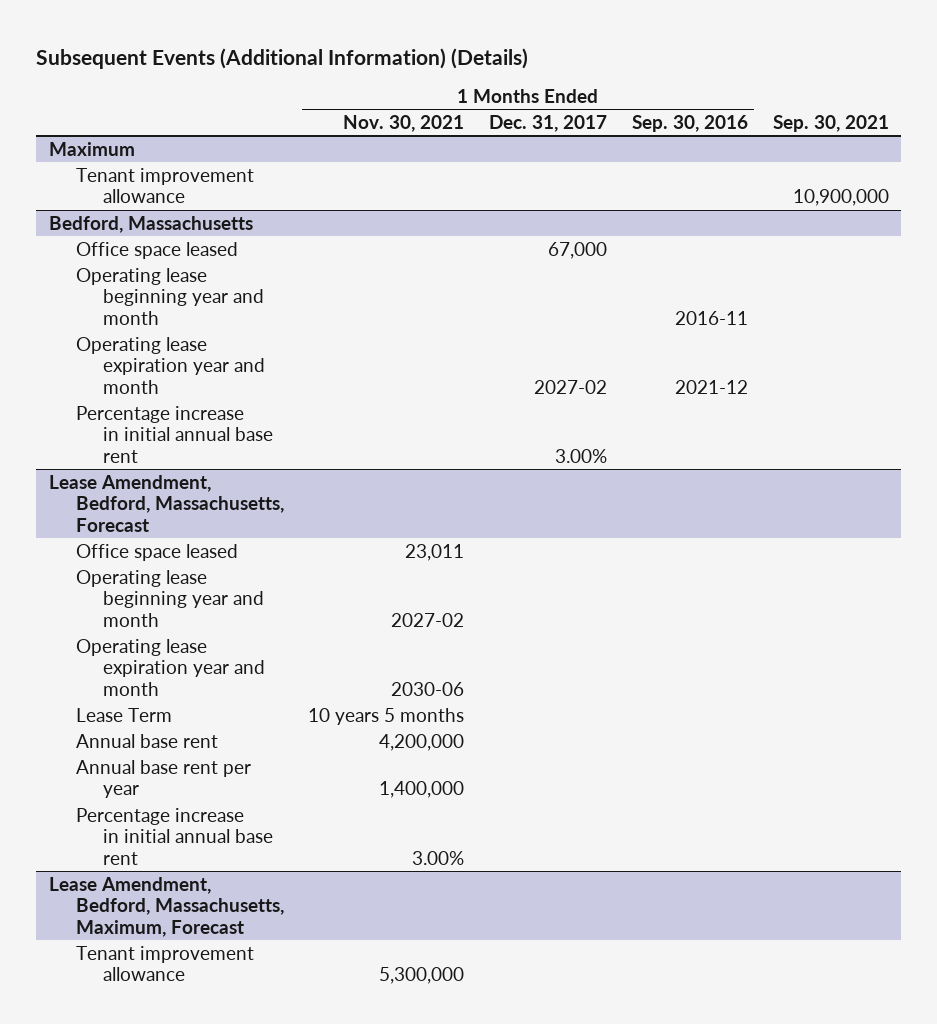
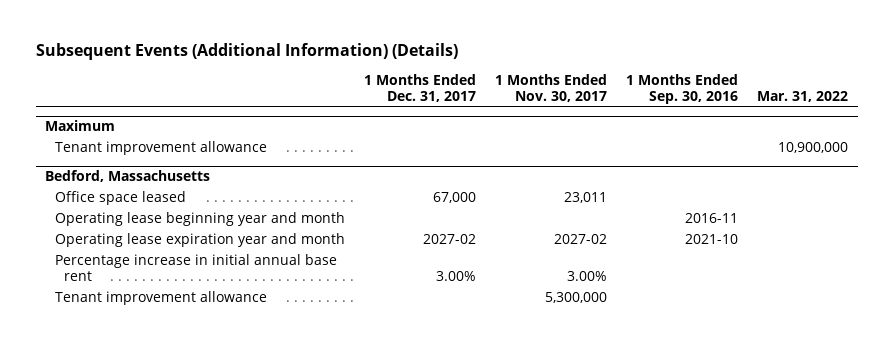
- | 1 Months Ended Nov. 30, 2021 | 1 Months Ended Dec. 31, 2017 | 1 Months Ended Sep. 30, 2016 | Sep. 30, 2021
+ | 1 Months Ended Dec. 31, 2017 | 1 Months Ended Nov. 30, 2017 | 1 Months Ended Sep. 30, 2016 | Mar. 31, 2022
@ Bedford, Massachusetts
- Operating lease expiration year and month | | 2027-02 | 2021-12 |
+ Operating lease expiration year and month | 2027-02 | 2027-02 | 2021-10 |
- Lease Amendment, Bedford, Massachusetts, Forecast
- Office space leased | 23,011 | | |
- Operating lease beginning year and month | 2027-02 | | |
- Operating lease expiration year and month | 2030-06 | | |
- Lease Term | 10 years 5 months | | |
- Annual base rent | 4,200,000 | | |
- Annual base rent per year | 1,400,000 | | |
- Percentage increase in initial annual base rent | 3.00% | | |
- Lease Amendment, Bedford, Massachusetts, Maximum, Forecast
- Tenant improvement allowance | 5,300,000 | | |
@ Bedford, Massachusetts
+ Tenant improvement allowance | | 5,300,000 | |

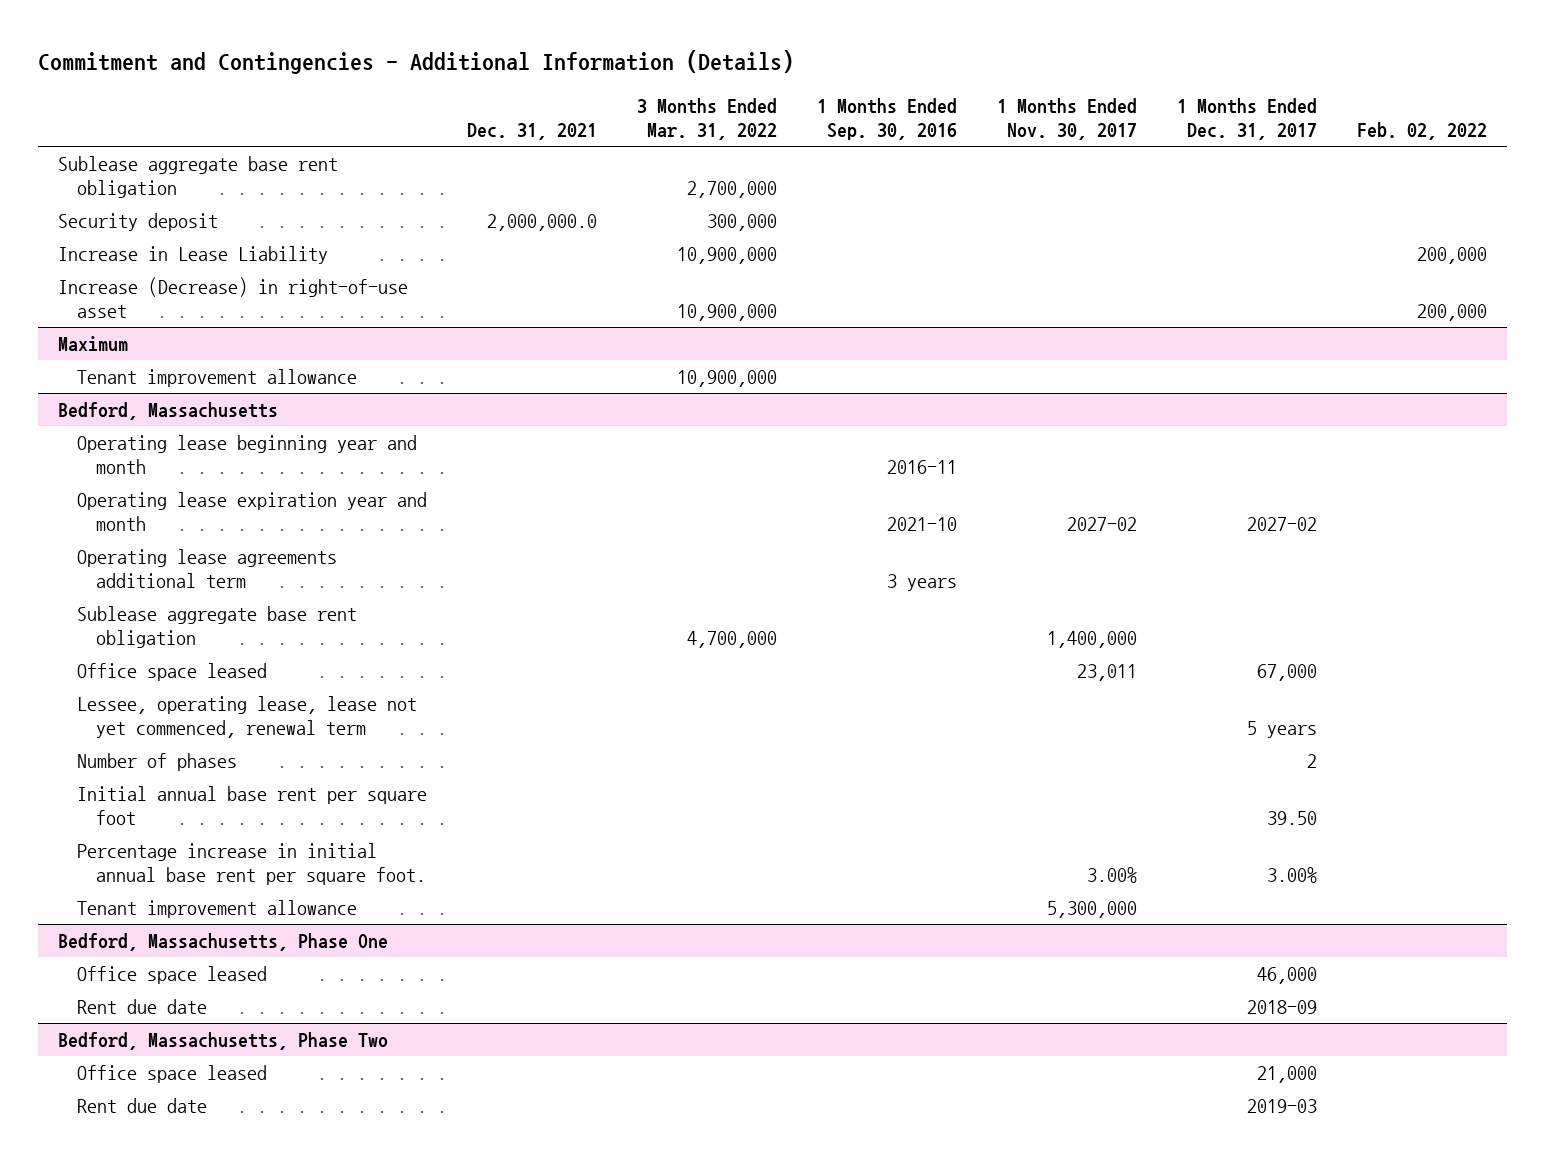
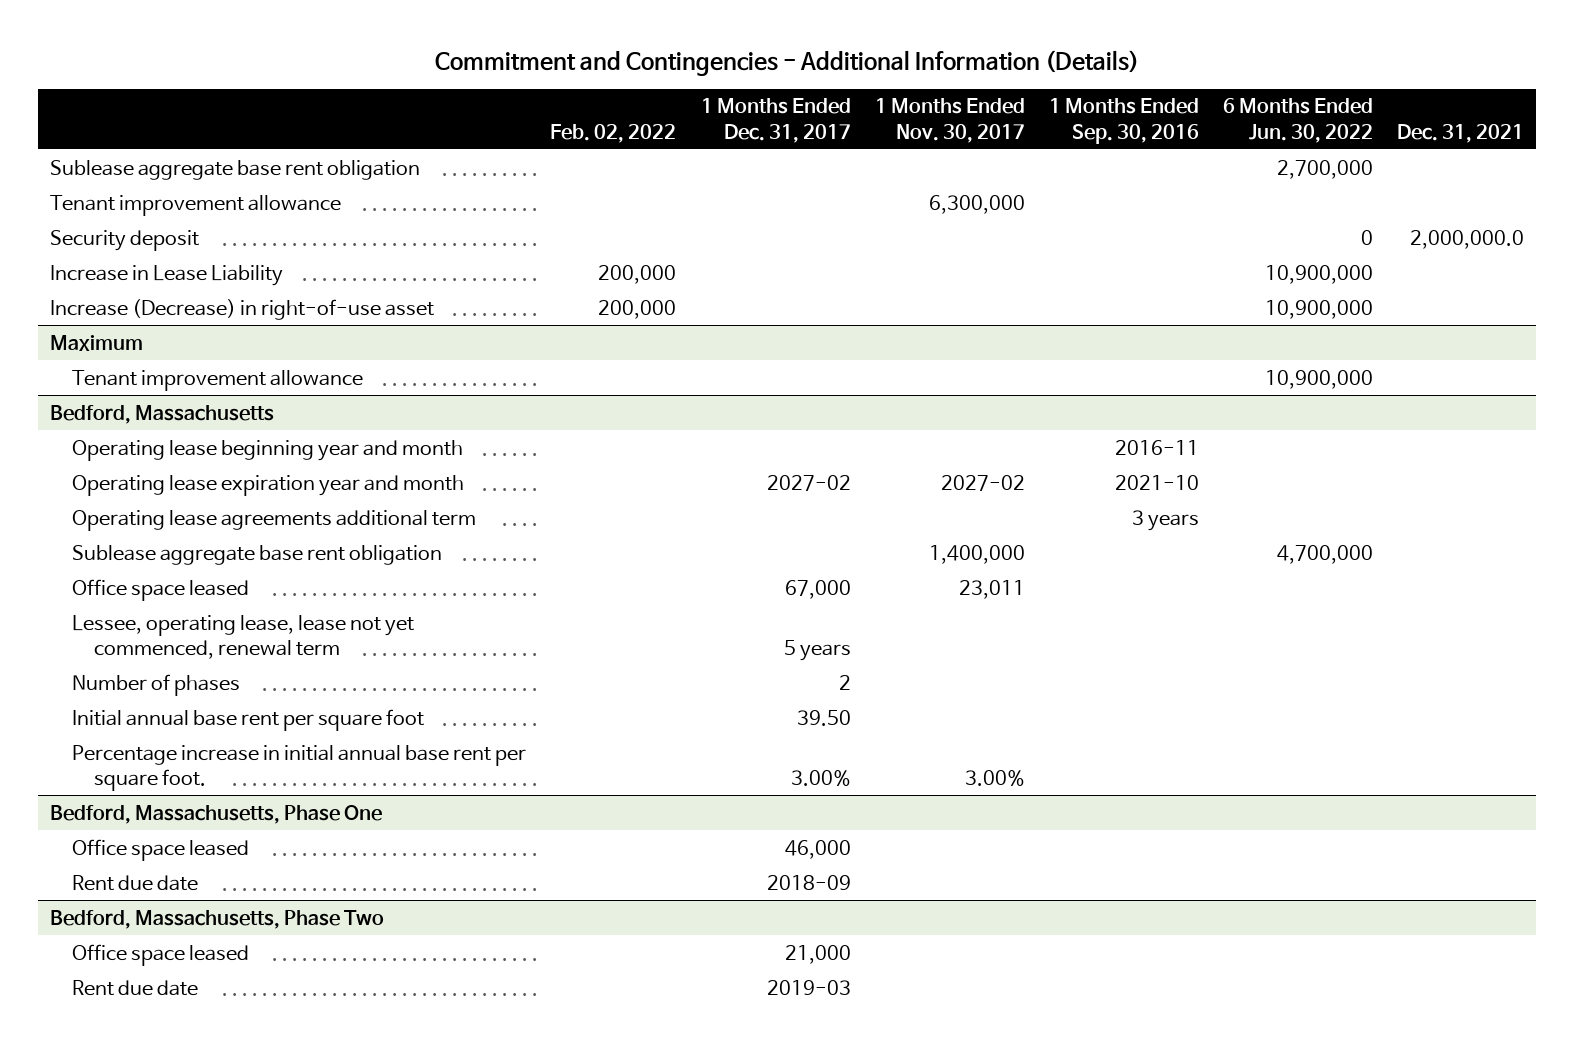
- | Dec. 31, 2021 | 3 Months Ended Mar. 31, 2022 | 1 Months Ended Sep. 30, 2016 | 1 Months Ended Nov. 30, 2017 | 1 Months Ended Dec. 31, 2017 | Feb. 02, 2022
+ | Feb. 02, 2022 | 1 Months Ended Dec. 31, 2017 | 1 Months Ended Nov. 30, 2017 | 1 Months Ended Sep. 30, 2016 | 6 Months Ended Jun. 30, 2022 | Dec. 31, 2021
+ Tenant improvement allowance | | | 6,300,000 | | |
@ Bedford, Massachusetts
- Tenant improvement allowance | | | | 5,300,000 | |

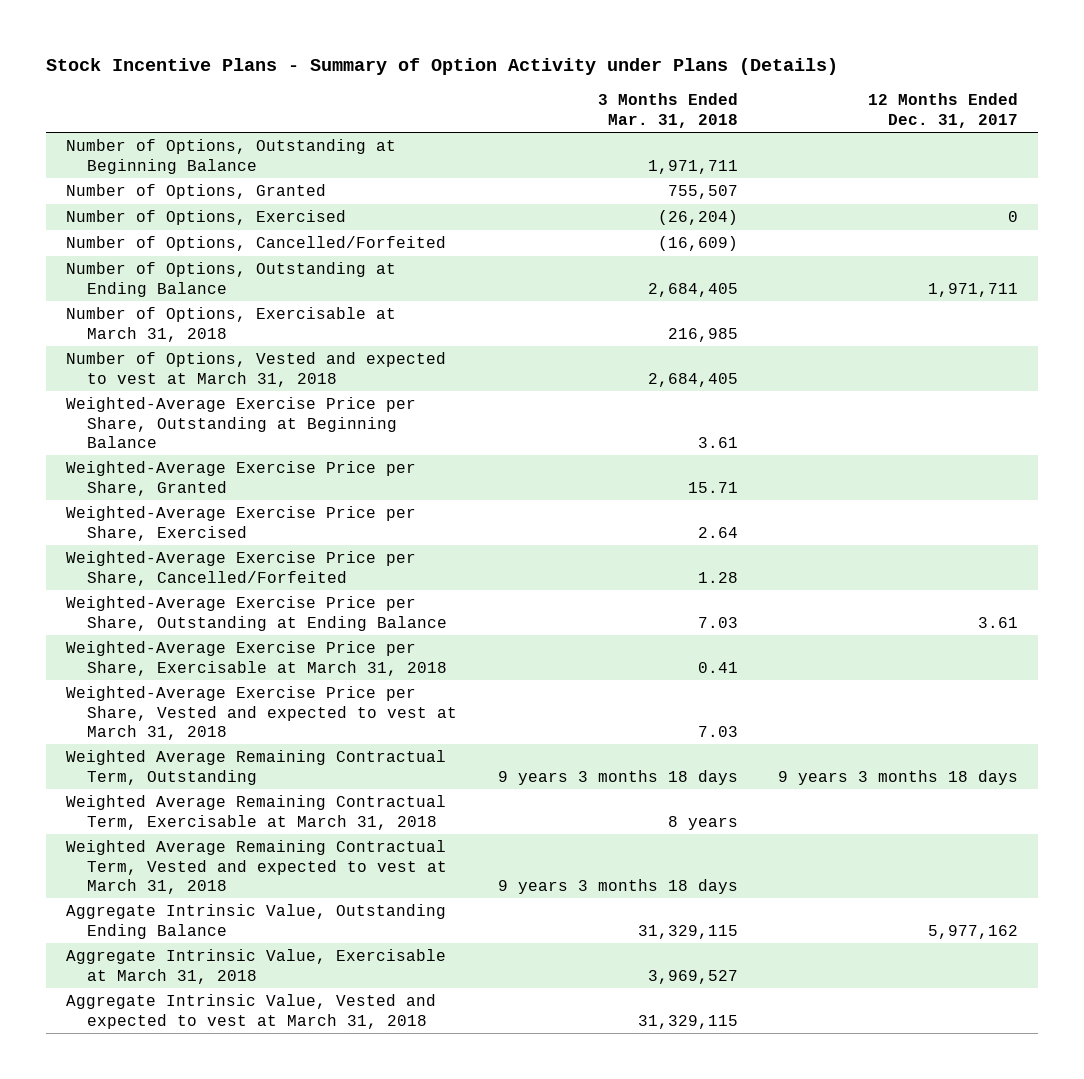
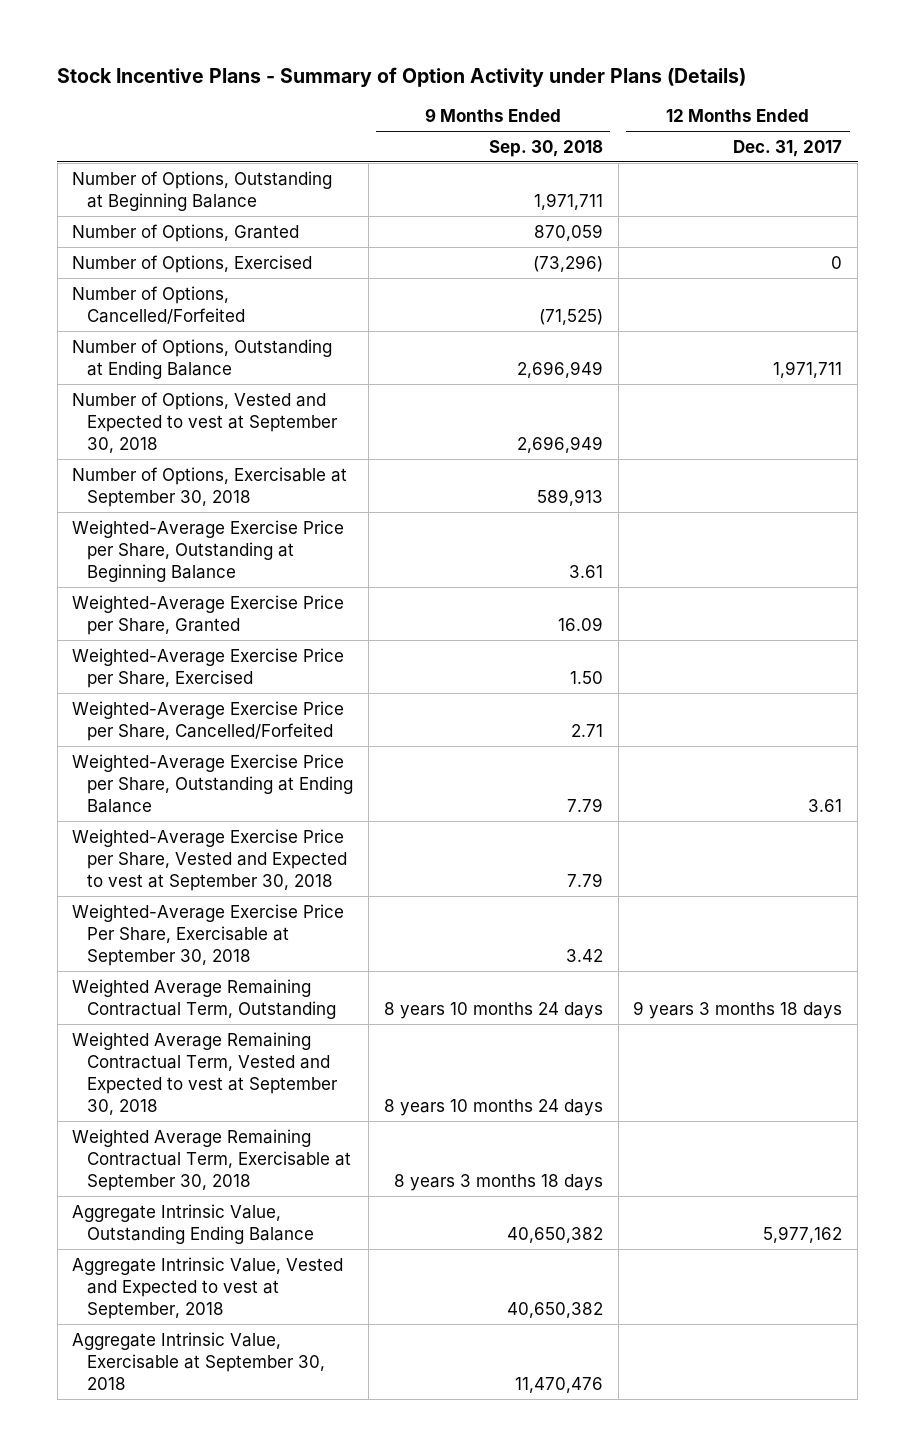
- | 3 Months Ended Mar. 31, 2018 | 12 Months Ended Dec. 31, 2017
+ | 9 Months Ended Sep. 30, 2018 | 12 Months Ended Dec. 31, 2017
- Number of Options, Exercisable at March 31, 2018 | 216,985 |
- Number of Options, Vested and expected to vest at March 31, 2018 | 2,684,405 |
+ Number of Options, Vested and Expected to vest at September 30, 2018 | 2,696,949 |
+ Number of Options, Exercisable at September 30, 2018 | 589,913 |
- Weighted-Average Exercise Price per Share, Exercisable at March 31, 2018 | 0.41 |
- Weighted-Average Exercise Price per Share, Vested and expected to vest at March 31, 2018 | 7.03 |
+ Weighted-Average Exercise Price per Share, Vested and Expected to vest at September 30, 2018 | 7.79 |
+ Weighted-Average Exercise Price Per Share, Exercisable at September 30, 2018 | 3.42 |
- Weighted Average Remaining Contractual Term, Exercisable at March 31, 2018 | 8 years |
- Weighted Average Remaining Contractual Term, Vested and expected to vest at March 31, 2018 | 9 years 3 months 18 days |
+ Weighted Average Remaining Contractual Term, Vested and Expected to vest at September 30, 2018 | 8 years 10 months 24 days |
+ Weighted Average Remaining Contractual Term, Exercisable at September 30, 2018 | 8 years 3 months 18 days |
- Aggregate Intrinsic Value, Exercisable at March 31, 2018 | 3,969,527 |
- Aggregate Intrinsic Value, Vested and expected to vest at March 31, 2018 | 31,329,115 |
+ Aggregate Intrinsic Value, Vested and Expected to vest at September, 2018 | 40,650,382 |
+ Aggregate Intrinsic Value, Exercisable at September 30, 2018 | 11,470,476 |

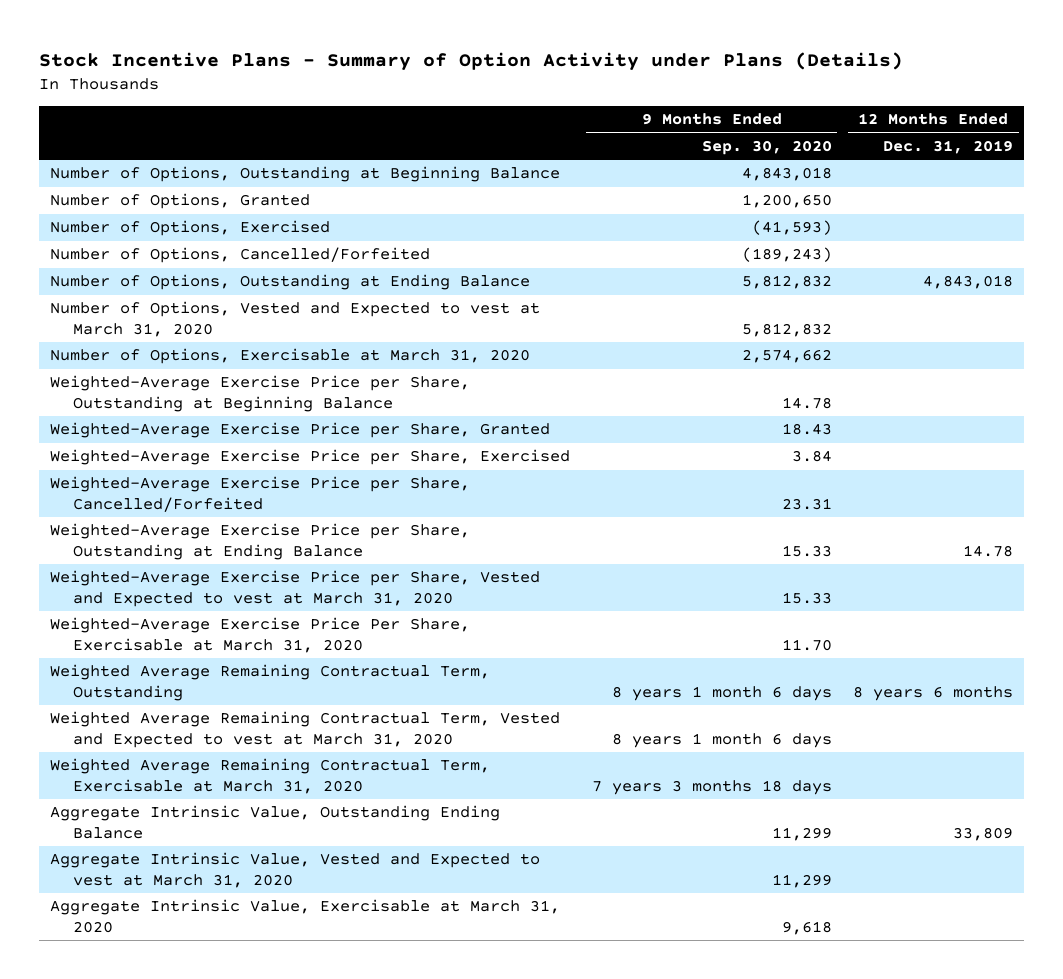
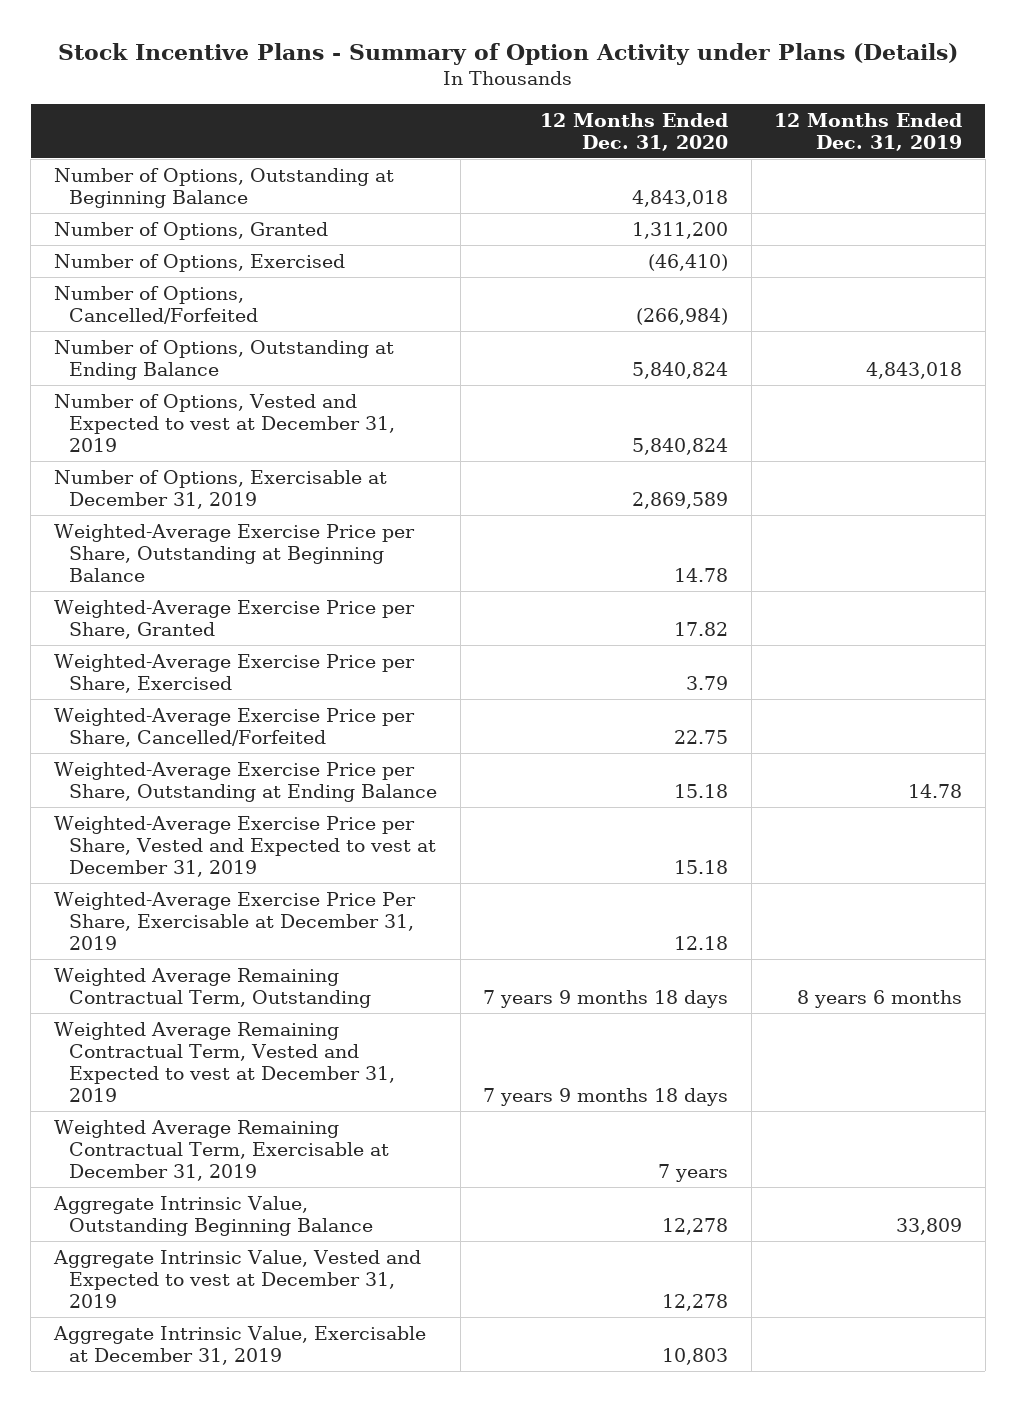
- | 9 Months Ended Sep. 30, 2020 | 12 Months Ended Dec. 31, 2019
+ | 12 Months Ended Dec. 31, 2020 | 12 Months Ended Dec. 31, 2019
- Number of Options, Vested and Expected to vest at March 31, 2020 | 5,812,832 |
- Number of Options, Exercisable at March 31, 2020 | 2,574,662 |
+ Number of Options, Vested and Expected to vest at December 31, 2019 | 5,840,824 |
+ Number of Options, Exercisable at December 31, 2019 | 2,869,589 |
- Weighted-Average Exercise Price per Share, Vested and Expected to vest at March 31, 2020 | 15.33 |
- Weighted-Average Exercise Price Per Share, Exercisable at March 31, 2020 | 11.70 |
+ Weighted-Average Exercise Price per Share, Vested and Expected to vest at December 31, 2019 | 15.18 |
+ Weighted-Average Exercise Price Per Share, Exercisable at December 31, 2019 | 12.18 |
- Weighted Average Remaining Contractual Term, Vested and Expected to vest at March 31, 2020 | 8 years 1 month 6 days |
- Weighted Average Remaining Contractual Term, Exercisable at March 31, 2020 | 7 years 3 months 18 days |
- Aggregate Intrinsic Value, Outstanding Ending Balance | 11,299 | 33,809
- Aggregate Intrinsic Value, Vested and Expected to vest at March 31, 2020 | 11,299 |
- Aggregate Intrinsic Value, Exercisable at March 31, 2020 | 9,618 |
+ Weighted Average Remaining Contractual Term, Vested and Expected to vest at December 31, 2019 | 7 years 9 months 18 days |
+ Weighted Average Remaining Contractual Term, Exercisable at December 31, 2019 | 7 years |
+ Aggregate Intrinsic Value, Outstanding Beginning Balance | 12,278 | 33,809
+ Aggregate Intrinsic Value, Vested and Expected to vest at December 31, 2019 | 12,278 |
+ Aggregate Intrinsic Value, Exercisable at December 31, 2019 | 10,803 |

